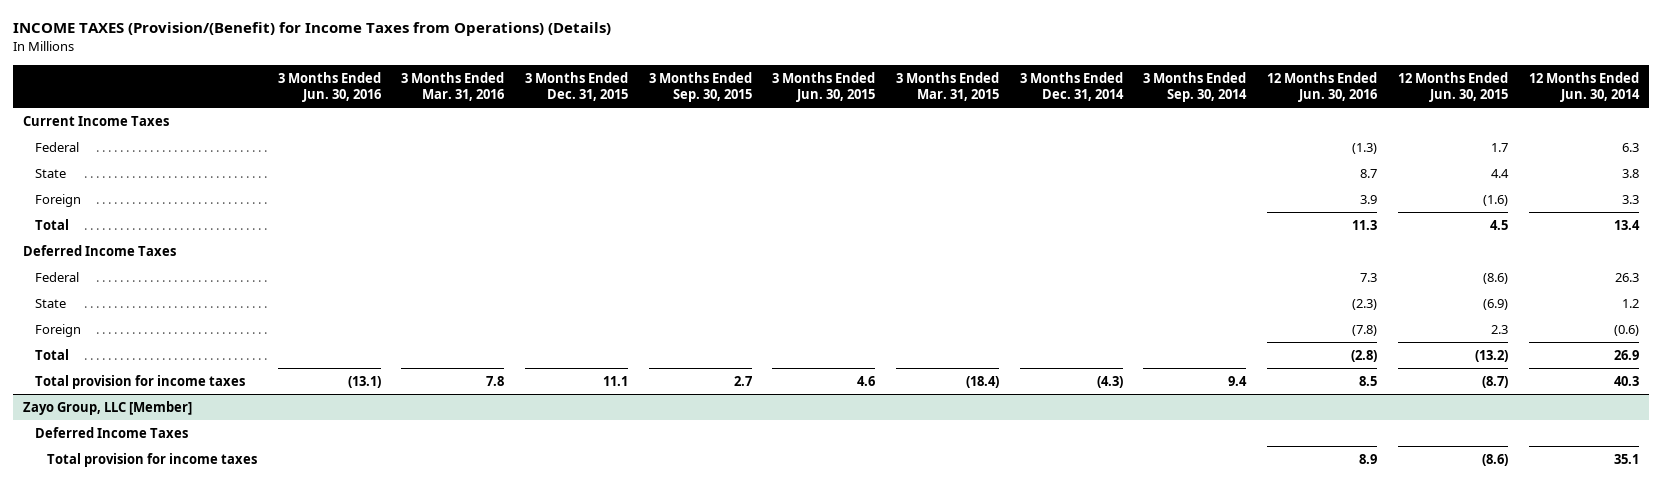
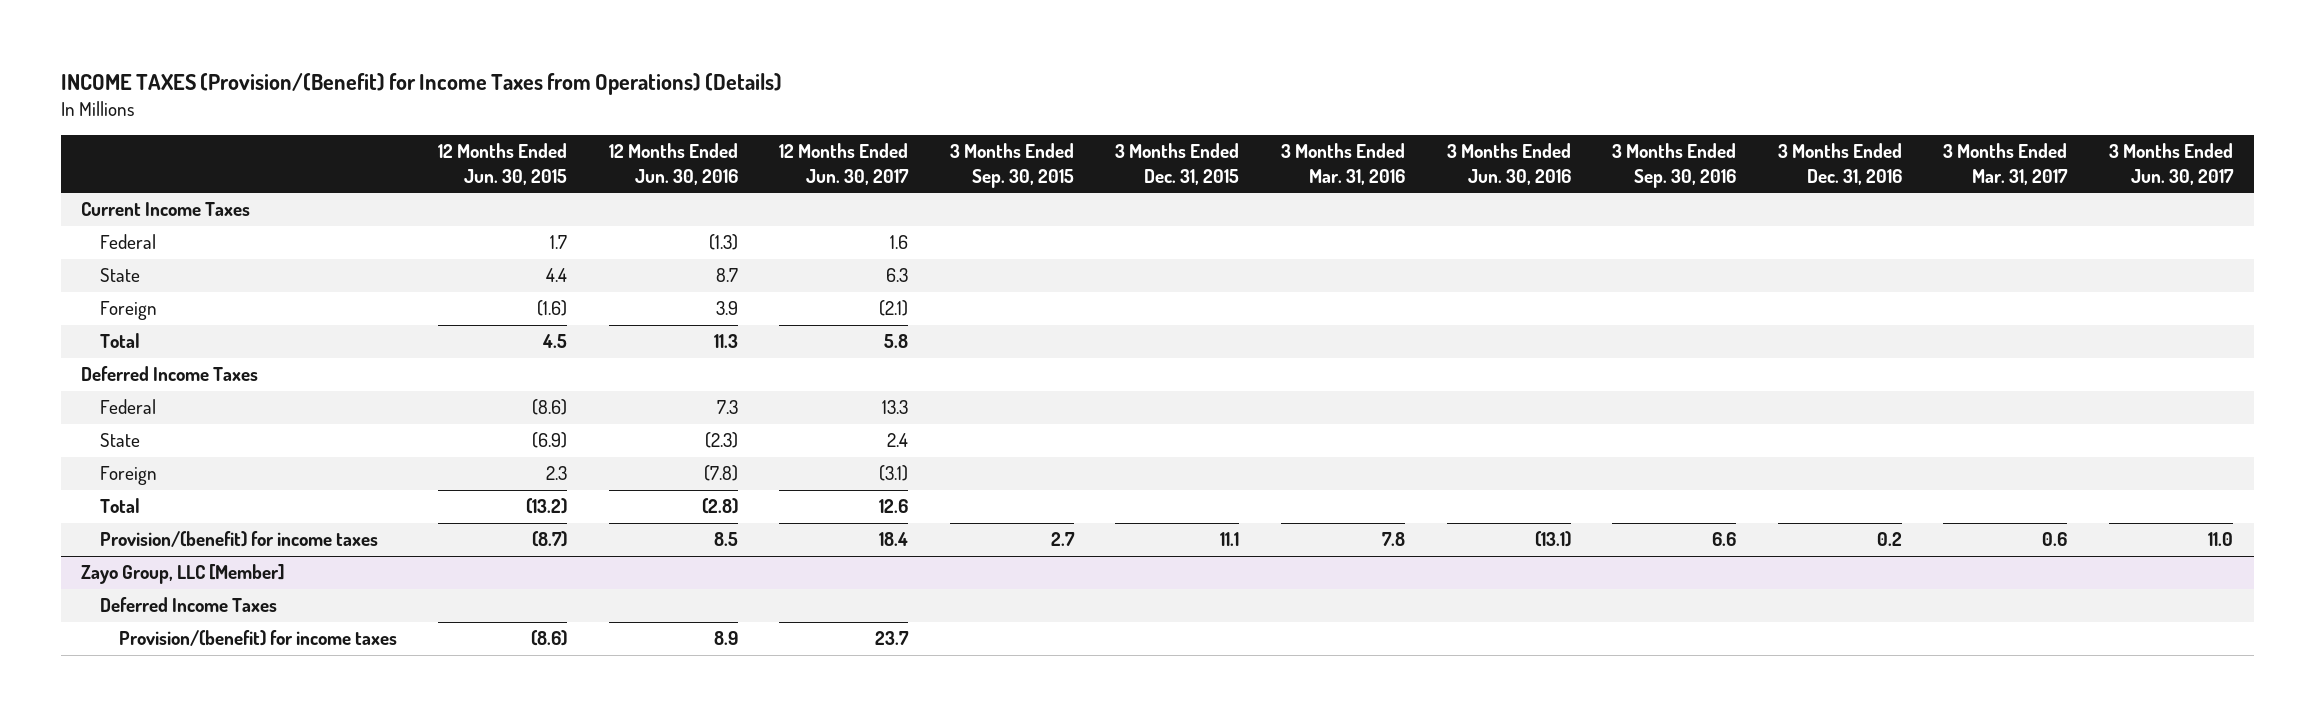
- | 3 Months Ended Jun. 30, 2016 | 3 Months Ended Mar. 31, 2016 | 3 Months Ended Dec. 31, 2015 | 3 Months Ended Sep. 30, 2015 | 3 Months Ended Jun. 30, 2015 | 3 Months Ended Mar. 31, 2015 | 3 Months Ended Dec. 31, 2014 | 3 Months Ended Sep. 30, 2014 | 12 Months Ended Jun. 30, 2016 | 12 Months Ended Jun. 30, 2015 | 12 Months Ended Jun. 30, 2014
+ | 12 Months Ended Jun. 30, 2015 | 12 Months Ended Jun. 30, 2016 | 12 Months Ended Jun. 30, 2017 | 3 Months Ended Sep. 30, 2015 | 3 Months Ended Dec. 31, 2015 | 3 Months Ended Mar. 31, 2016 | 3 Months Ended Jun. 30, 2016 | 3 Months Ended Sep. 30, 2016 | 3 Months Ended Dec. 31, 2016 | 3 Months Ended Mar. 31, 2017 | 3 Months Ended Jun. 30, 2017
- Total provision for income taxes | (13.1) | 7.8 | 11.1 | 2.7 | 4.6 | (18.4) | (4.3) | 9.4 | 8.5 | (8.7) | 40.3
+ Provision/(benefit) for income taxes | (8.7) | 8.5 | 18.4 | 2.7 | 11.1 | 7.8 | (13.1) | 6.6 | 0.2 | 0.6 | 11.0
@ Zayo Group, LLC [Member]
- Total provision for income taxes | | | | | | | | | 8.9 | (8.6) | 35.1
+ Provision/(benefit) for income taxes | (8.6) | 8.9 | 23.7 | | | | | | | |

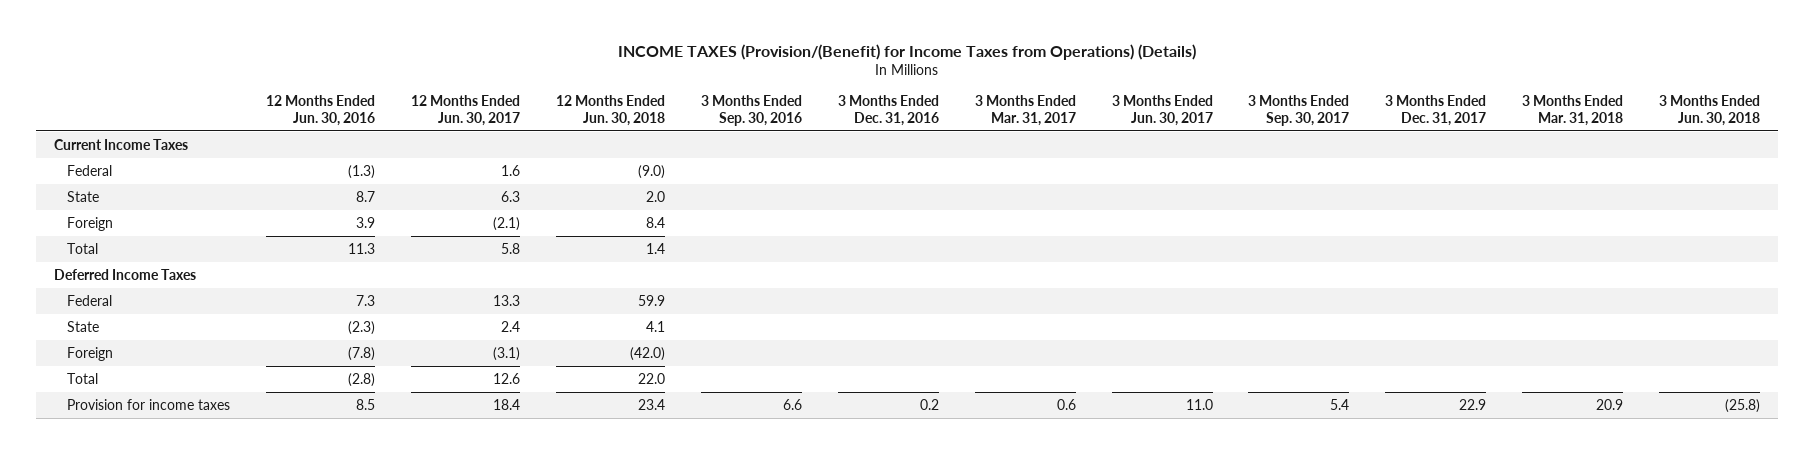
- | 12 Months Ended Jun. 30, 2015 | 12 Months Ended Jun. 30, 2016 | 12 Months Ended Jun. 30, 2017 | 3 Months Ended Sep. 30, 2015 | 3 Months Ended Dec. 31, 2015 | 3 Months Ended Mar. 31, 2016 | 3 Months Ended Jun. 30, 2016 | 3 Months Ended Sep. 30, 2016 | 3 Months Ended Dec. 31, 2016 | 3 Months Ended Mar. 31, 2017 | 3 Months Ended Jun. 30, 2017
+ | 12 Months Ended Jun. 30, 2016 | 12 Months Ended Jun. 30, 2017 | 12 Months Ended Jun. 30, 2018 | 3 Months Ended Sep. 30, 2016 | 3 Months Ended Dec. 31, 2016 | 3 Months Ended Mar. 31, 2017 | 3 Months Ended Jun. 30, 2017 | 3 Months Ended Sep. 30, 2017 | 3 Months Ended Dec. 31, 2017 | 3 Months Ended Mar. 31, 2018 | 3 Months Ended Jun. 30, 2018
- Provision/(benefit) for income taxes | (8.7) | 8.5 | 18.4 | 2.7 | 11.1 | 7.8 | (13.1) | 6.6 | 0.2 | 0.6 | 11.0
- Zayo Group, LLC [Member]
- Deferred Income Taxes
- Provision/(benefit) for income taxes | (8.6) | 8.9 | 23.7 | | | | | | | |
+ Provision for income taxes | 8.5 | 18.4 | 23.4 | 6.6 | 0.2 | 0.6 | 11.0 | 5.4 | 22.9 | 20.9 | (25.8)

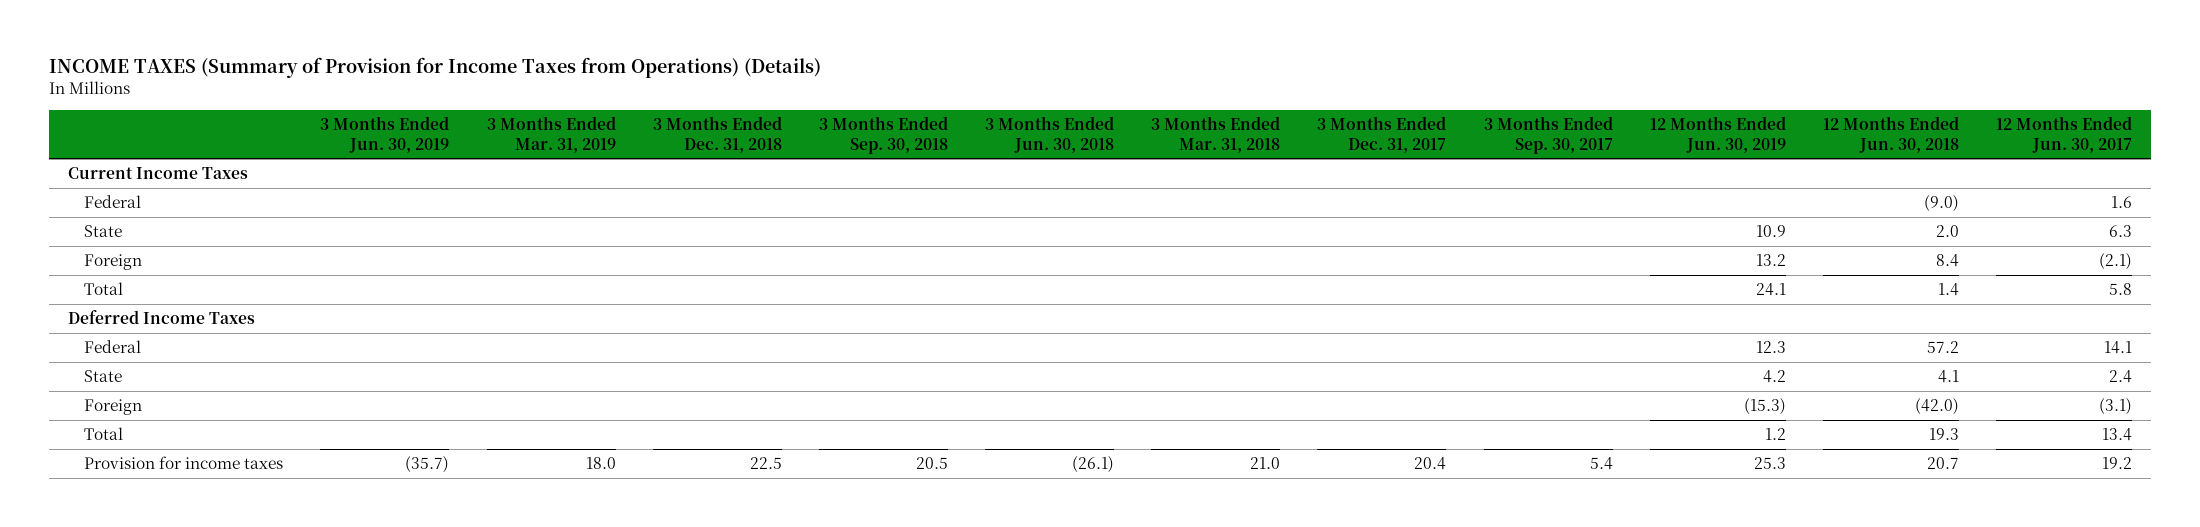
- INCOME TAXES (Provision/(Benefit) for Income Taxes from Operations) (Details)
+ INCOME TAXES (Summary of Provision for Income Taxes from Operations) (Details)
- | 12 Months Ended Jun. 30, 2016 | 12 Months Ended Jun. 30, 2017 | 12 Months Ended Jun. 30, 2018 | 3 Months Ended Sep. 30, 2016 | 3 Months Ended Dec. 31, 2016 | 3 Months Ended Mar. 31, 2017 | 3 Months Ended Jun. 30, 2017 | 3 Months Ended Sep. 30, 2017 | 3 Months Ended Dec. 31, 2017 | 3 Months Ended Mar. 31, 2018 | 3 Months Ended Jun. 30, 2018
+ | 3 Months Ended Jun. 30, 2019 | 3 Months Ended Mar. 31, 2019 | 3 Months Ended Dec. 31, 2018 | 3 Months Ended Sep. 30, 2018 | 3 Months Ended Jun. 30, 2018 | 3 Months Ended Mar. 31, 2018 | 3 Months Ended Dec. 31, 2017 | 3 Months Ended Sep. 30, 2017 | 12 Months Ended Jun. 30, 2019 | 12 Months Ended Jun. 30, 2018 | 12 Months Ended Jun. 30, 2017
- Federal | 7.3 | 13.3 | 59.9 | | | | | | | |
+ Federal | | | | | | | | | 12.3 | 57.2 | 14.1
- Total | (2.8) | 12.6 | 22.0 | | | | | | | |
- Provision for income taxes | 8.5 | 18.4 | 23.4 | 6.6 | 0.2 | 0.6 | 11.0 | 5.4 | 22.9 | 20.9 | (25.8)
+ Total | | | | | | | | | 1.2 | 19.3 | 13.4
+ Provision for income taxes | (35.7) | 18.0 | 22.5 | 20.5 | (26.1) | 21.0 | 20.4 | 5.4 | 25.3 | 20.7 | 19.2

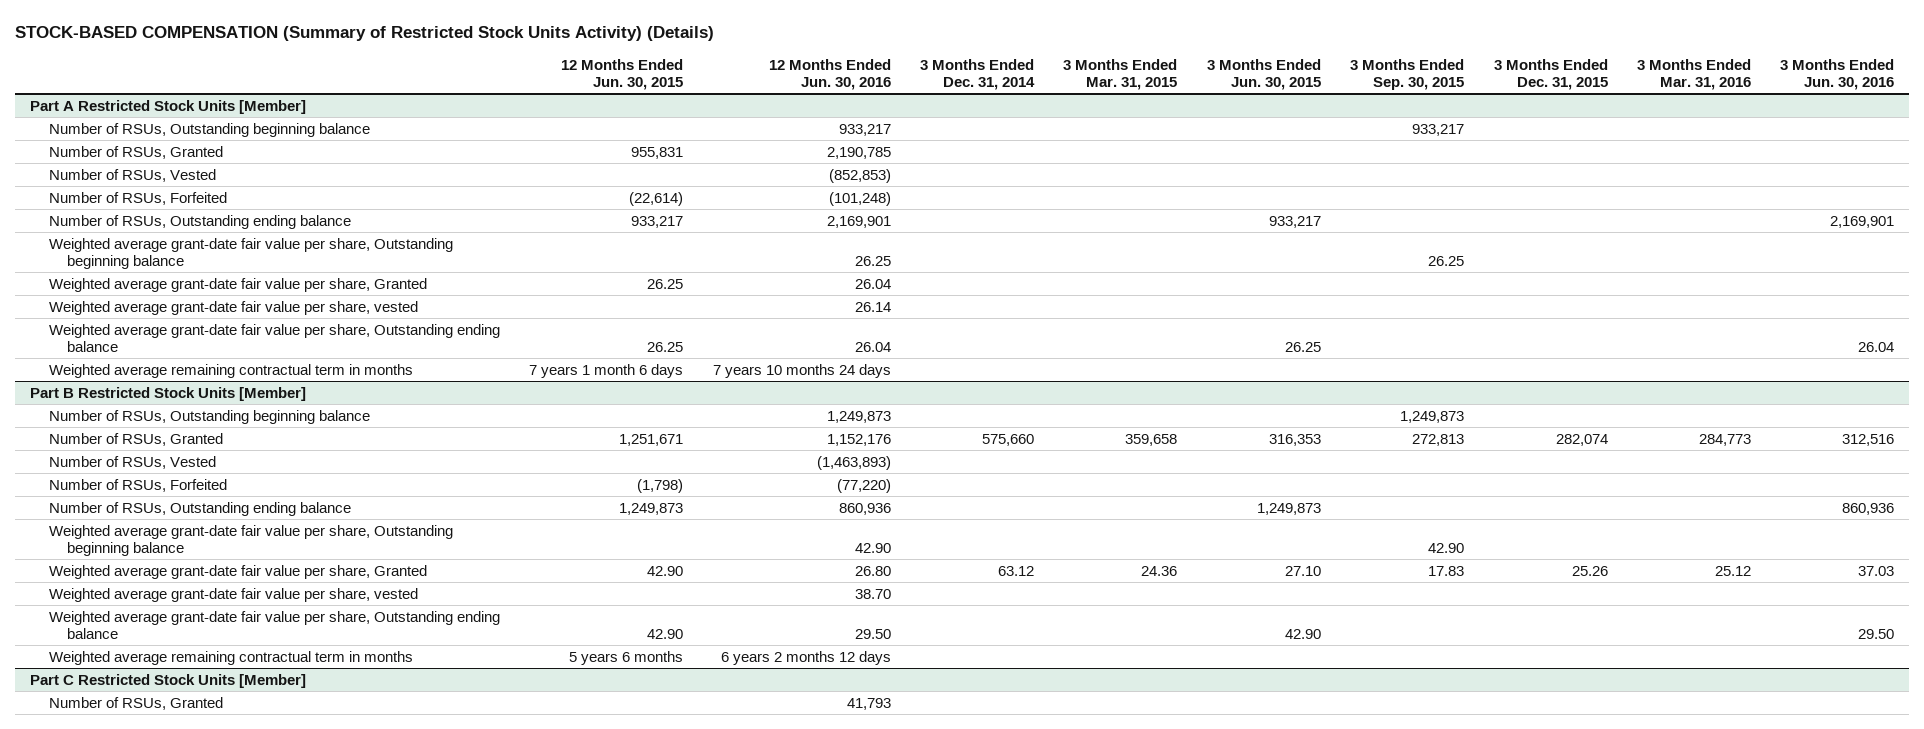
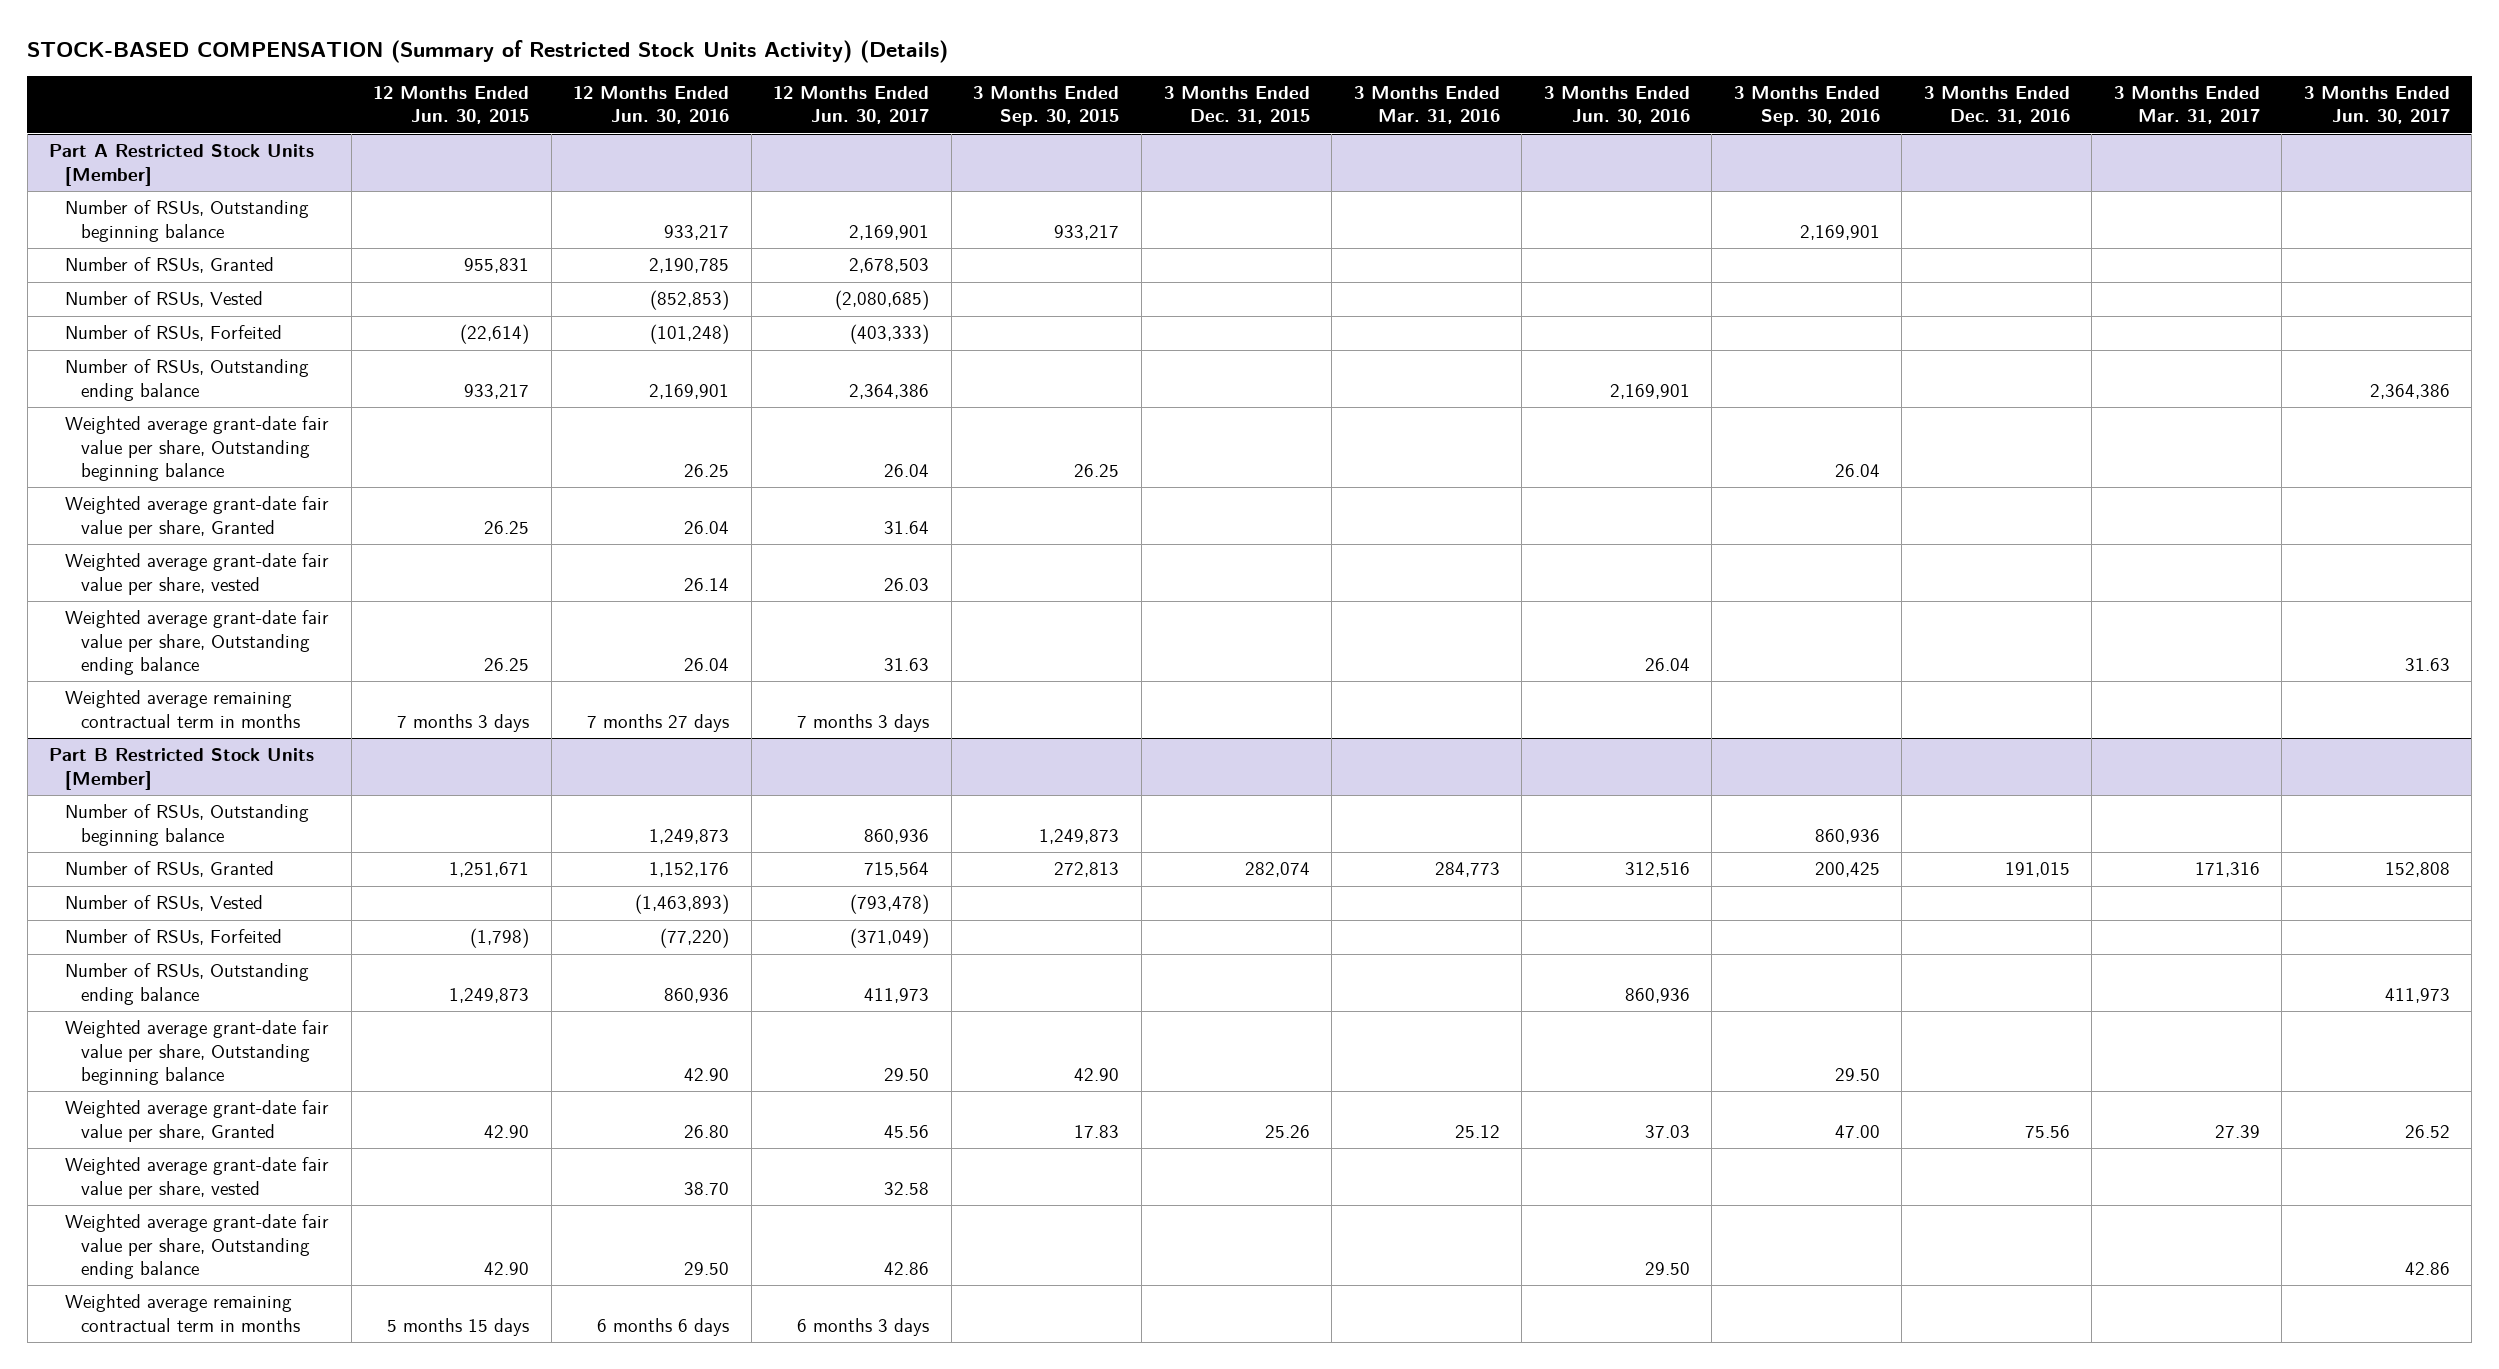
- | 12 Months Ended Jun. 30, 2015 | 12 Months Ended Jun. 30, 2016 | 3 Months Ended Dec. 31, 2014 | 3 Months Ended Mar. 31, 2015 | 3 Months Ended Jun. 30, 2015 | 3 Months Ended Sep. 30, 2015 | 3 Months Ended Dec. 31, 2015 | 3 Months Ended Mar. 31, 2016 | 3 Months Ended Jun. 30, 2016
+ | 12 Months Ended Jun. 30, 2015 | 12 Months Ended Jun. 30, 2016 | 12 Months Ended Jun. 30, 2017 | 3 Months Ended Sep. 30, 2015 | 3 Months Ended Dec. 31, 2015 | 3 Months Ended Mar. 31, 2016 | 3 Months Ended Jun. 30, 2016 | 3 Months Ended Sep. 30, 2016 | 3 Months Ended Dec. 31, 2016 | 3 Months Ended Mar. 31, 2017 | 3 Months Ended Jun. 30, 2017
@ Part A Restricted Stock Units [Member]
- Weighted average remaining contractual term in months | 7 years 1 month 6 days | 7 years 10 months 24 days | | | | | | |
+ Weighted average remaining contractual term in months | 7 months 3 days | 7 months 27 days | 7 months 3 days | | | | | | | |
@ Part B Restricted Stock Units [Member]
- Weighted average remaining contractual term in months | 5 years 6 months | 6 years 2 months 12 days | | | | | | |
- Part C Restricted Stock Units [Member]
- Number of RSUs, Granted | | 41,793 | | | | | | |
@ Part B Restricted Stock Units [Member]
+ Weighted average remaining contractual term in months | 5 months 15 days | 6 months 6 days | 6 months 3 days | | | | | | | |

